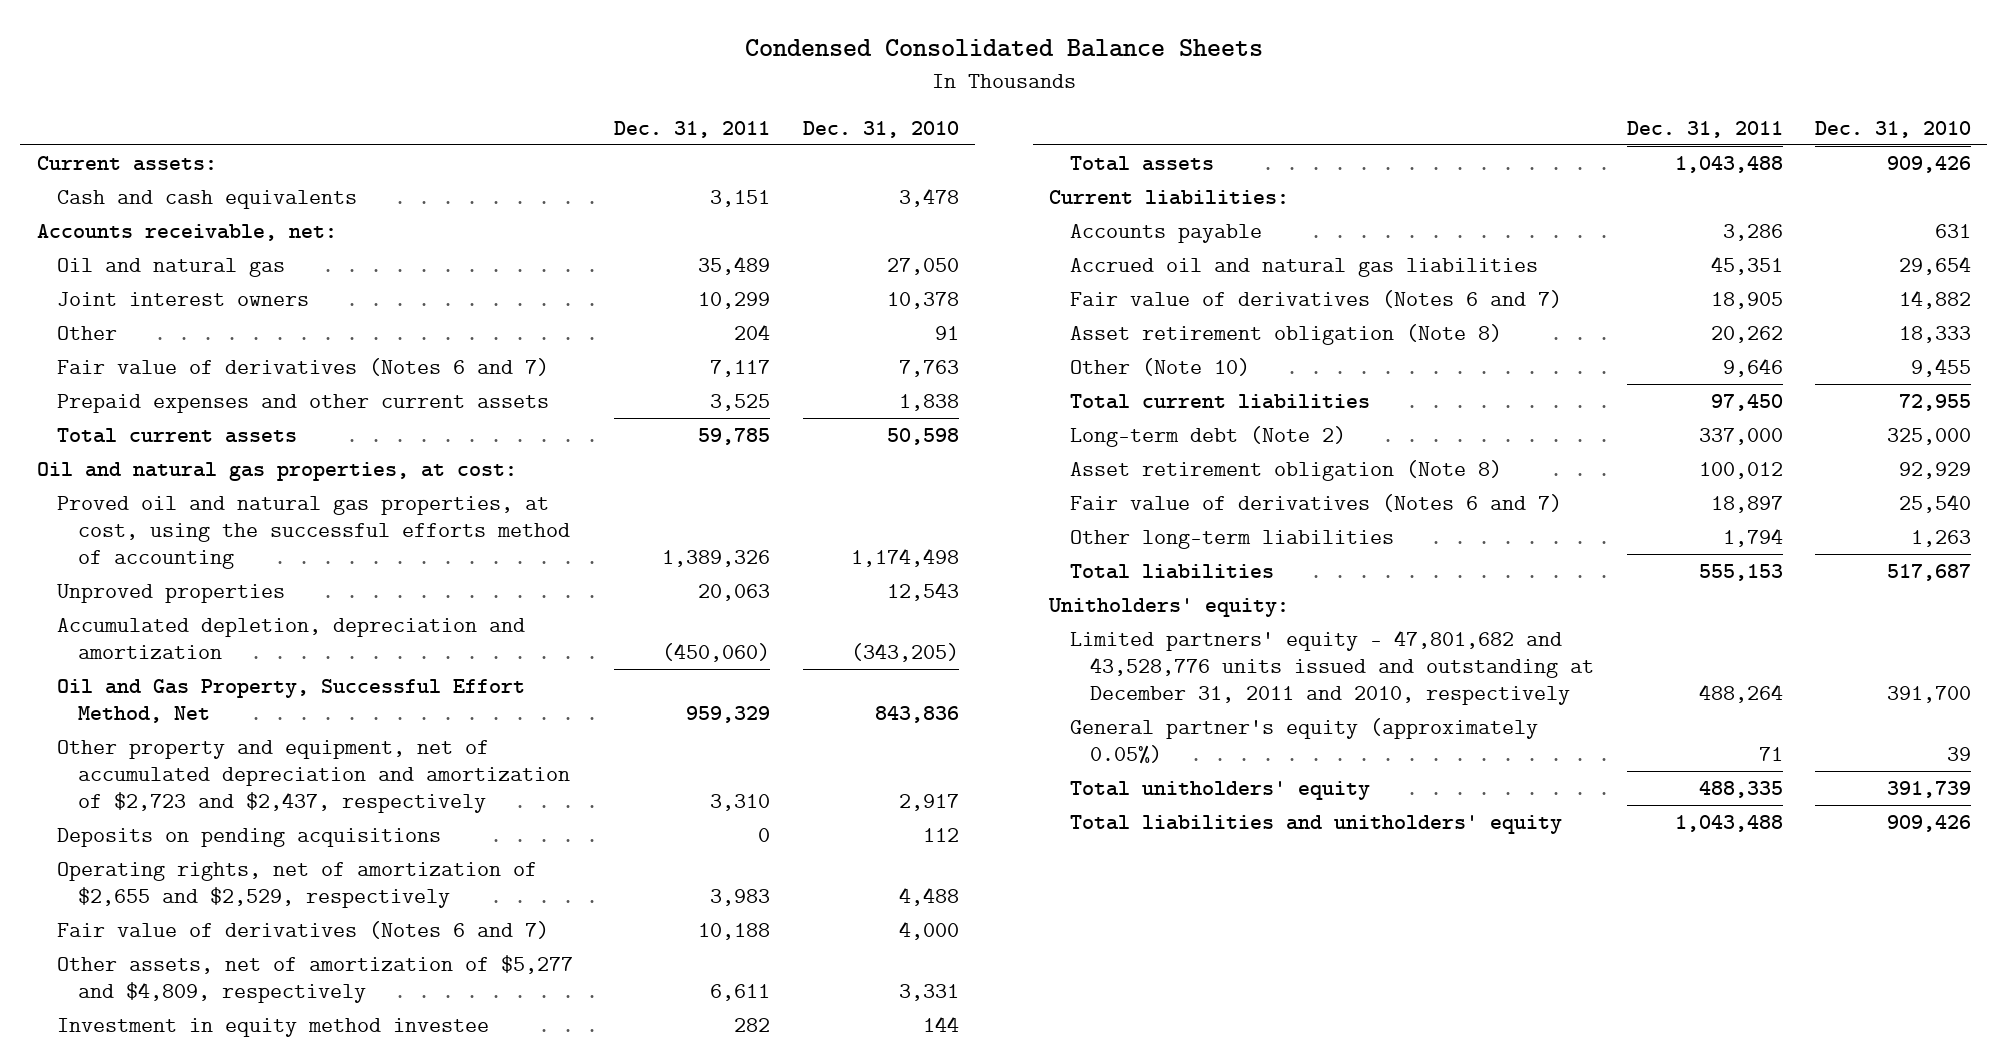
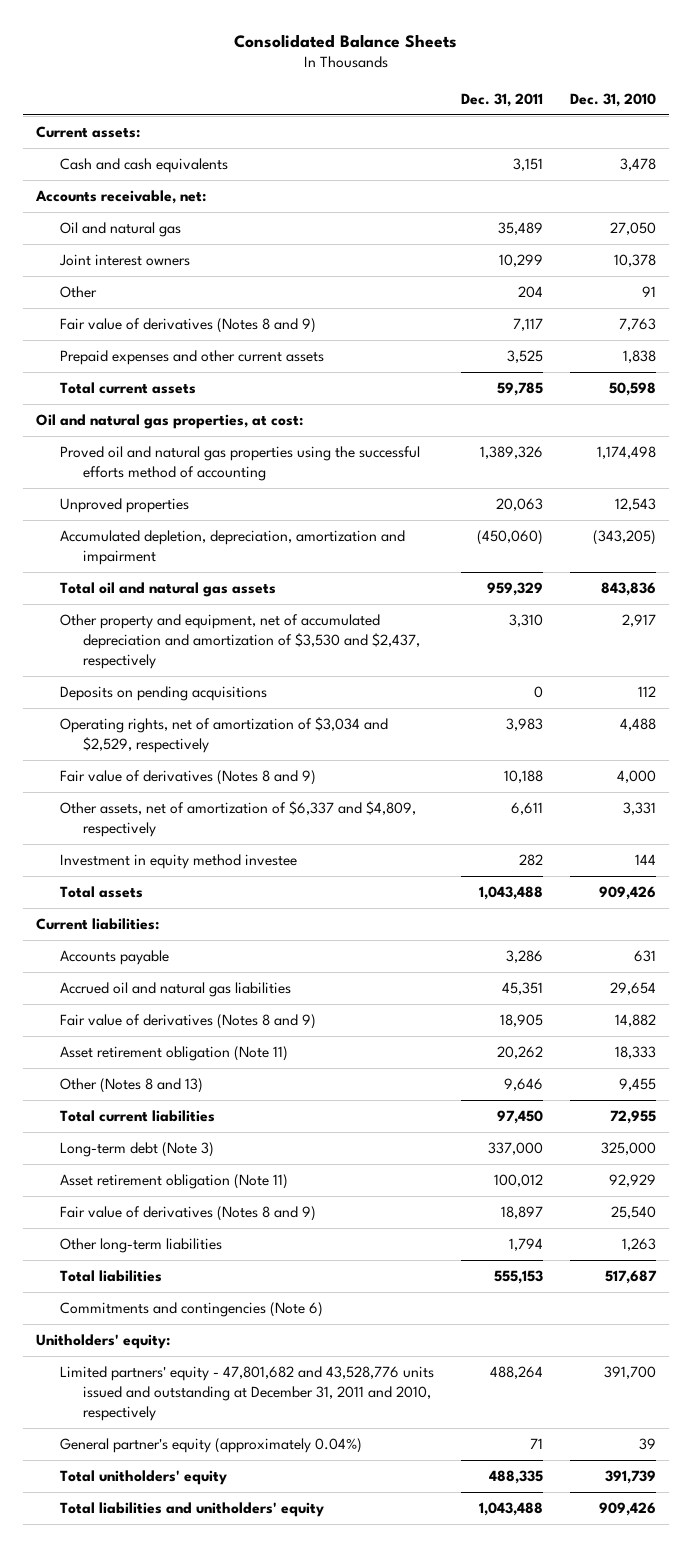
- Condensed Consolidated Balance Sheets
+ Consolidated Balance Sheets
- Fair value of derivatives (Notes 6 and 7) | 7,117 | 7,763
+ Fair value of derivatives (Notes 8 and 9) | 7,117 | 7,763
- Proved oil and natural gas properties, at cost, using the successful efforts method of accounting | 1,389,326 | 1,174,498
+ Proved oil and natural gas properties using the successful efforts method of accounting | 1,389,326 | 1,174,498
- Accumulated depletion, depreciation and amortization | (450,060) | (343,205)
- Oil and Gas Property, Successful Effort Method, Net | 959,329 | 843,836
- Other property and equipment, net of accumulated depreciation and amortization of $2,723 and $2,437, respectively | 3,310 | 2,917
+ Accumulated depletion, depreciation, amortization and impairment | (450,060) | (343,205)
+ Total oil and natural gas assets | 959,329 | 843,836
+ Other property and equipment, net of accumulated depreciation and amortization of $3,530 and $2,437, respectively | 3,310 | 2,917
- Operating rights, net of amortization of $2,655 and $2,529, respectively | 3,983 | 4,488
- Fair value of derivatives (Notes 6 and 7) | 10,188 | 4,000
- Other assets, net of amortization of $5,277 and $4,809, respectively | 6,611 | 3,331
+ Operating rights, net of amortization of $3,034 and $2,529, respectively | 3,983 | 4,488
+ Fair value of derivatives (Notes 8 and 9) | 10,188 | 4,000
+ Other assets, net of amortization of $6,337 and $4,809, respectively | 6,611 | 3,331
- Fair value of derivatives (Notes 6 and 7) | 18,905 | 14,882
- Asset retirement obligation (Note 8) | 20,262 | 18,333
- Other (Note 10) | 9,646 | 9,455
+ Fair value of derivatives (Notes 8 and 9) | 18,905 | 14,882
+ Asset retirement obligation (Note 11) | 20,262 | 18,333
+ Other (Notes 8 and 13) | 9,646 | 9,455
- Long-term debt (Note 2) | 337,000 | 325,000
- Asset retirement obligation (Note 8) | 100,012 | 92,929
- Fair value of derivatives (Notes 6 and 7) | 18,897 | 25,540
+ Long-term debt (Note 3) | 337,000 | 325,000
+ Asset retirement obligation (Note 11) | 100,012 | 92,929
+ Fair value of derivatives (Notes 8 and 9) | 18,897 | 25,540
+ Commitments and contingencies (Note 6)
- General partner's equity (approximately 0.05%) | 71 | 39
+ General partner's equity (approximately 0.04%) | 71 | 39

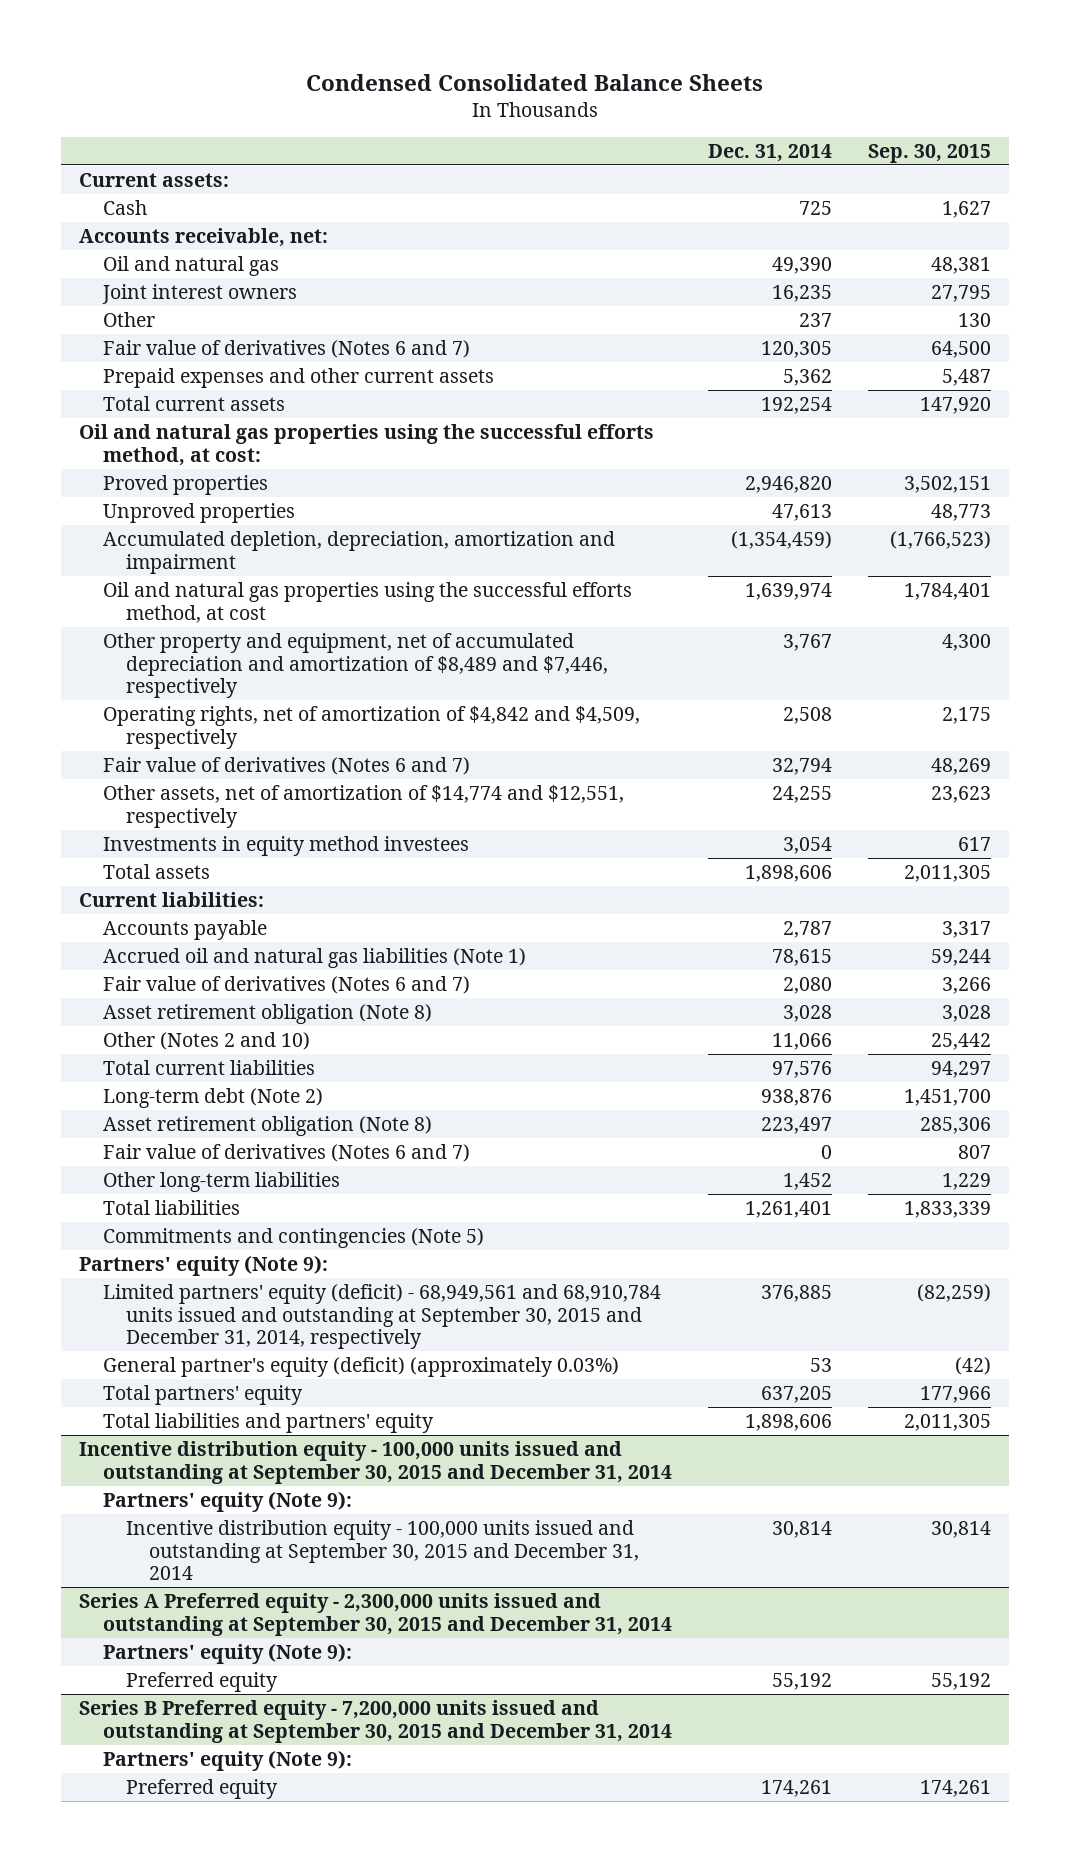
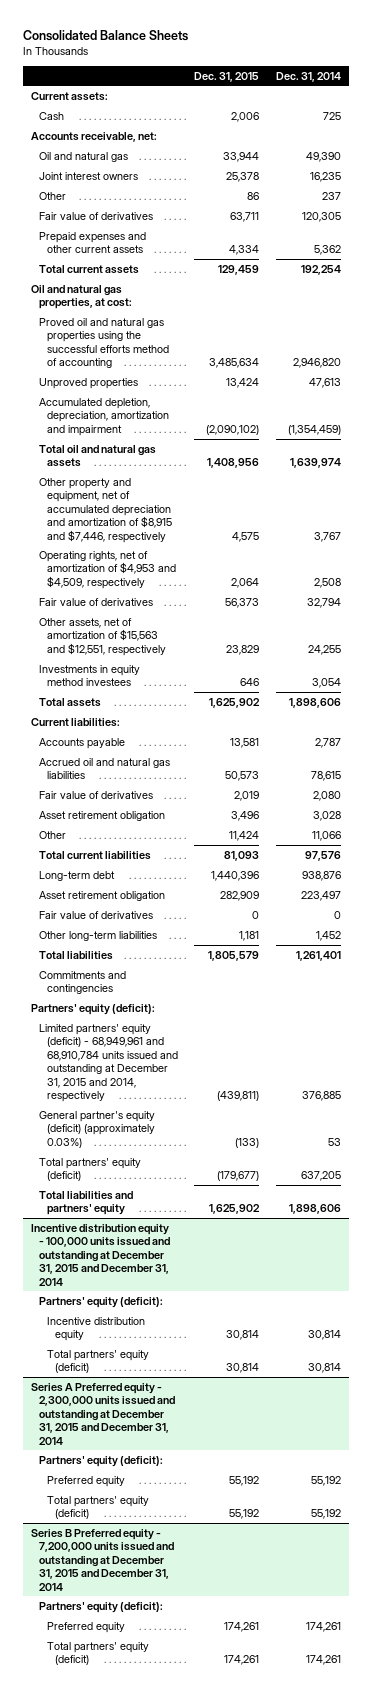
- Condensed Consolidated Balance Sheets
+ Consolidated Balance Sheets
- | Dec. 31, 2014 | Sep. 30, 2015
+ | Dec. 31, 2015 | Dec. 31, 2014
- Fair value of derivatives (Notes 6 and 7) | 120,305 | 64,500
+ Fair value of derivatives | 63,711 | 120,305
- Oil and natural gas properties using the successful efforts method, at cost:
- Proved properties | 2,946,820 | 3,502,151
+ Oil and natural gas properties, at cost:
+ Proved oil and natural gas properties using the successful efforts method of accounting | 3,485,634 | 2,946,820
- Oil and natural gas properties using the successful efforts method, at cost | 1,639,974 | 1,784,401
- Other property and equipment, net of accumulated depreciation and amortization of $8,489 and $7,446, respectively | 3,767 | 4,300
- Operating rights, net of amortization of $4,842 and $4,509, respectively | 2,508 | 2,175
- Fair value of derivatives (Notes 6 and 7) | 32,794 | 48,269
- Other assets, net of amortization of $14,774 and $12,551, respectively | 24,255 | 23,623
+ Total oil and natural gas assets | 1,408,956 | 1,639,974
+ Other property and equipment, net of accumulated depreciation and amortization of $8,915 and $7,446, respectively | 4,575 | 3,767
+ Operating rights, net of amortization of $4,953 and $4,509, respectively | 2,064 | 2,508
+ Fair value of derivatives | 56,373 | 32,794
+ Other assets, net of amortization of $15,563 and $12,551, respectively | 23,829 | 24,255
- Accrued oil and natural gas liabilities (Note 1) | 78,615 | 59,244
- Fair value of derivatives (Notes 6 and 7) | 2,080 | 3,266
- Asset retirement obligation (Note 8) | 3,028 | 3,028
- Other (Notes 2 and 10) | 11,066 | 25,442
+ Accrued oil and natural gas liabilities | 50,573 | 78,615
+ Fair value of derivatives | 2,019 | 2,080
+ Asset retirement obligation | 3,496 | 3,028
+ Other | 11,424 | 11,066
- Long-term debt (Note 2) | 938,876 | 1,451,700
- Asset retirement obligation (Note 8) | 223,497 | 285,306
- Fair value of derivatives (Notes 6 and 7) | 0 | 807
+ Long-term debt | 1,440,396 | 938,876
+ Asset retirement obligation | 282,909 | 223,497
+ Fair value of derivatives | 0 | 0
- Commitments and contingencies (Note 5)
- Partners' equity (Note 9):
- Limited partners' equity (deficit) - 68,949,561 and 68,910,784 units issued and outstanding at September 30, 2015 and December 31, 2014, respectively | 376,885 | (82,259)
+ Commitments and contingencies
+ Partners' equity (deficit):
+ Limited partners' equity (deficit) - 68,949,961 and 68,910,784 units issued and outstanding at December 31, 2015 and 2014, respectively | (439,811) | 376,885
- Total partners' equity | 637,205 | 177,966
+ Total partners' equity (deficit) | (179,677) | 637,205
- Incentive distribution equity - 100,000 units issued and outstanding at September 30, 2015 and December 31, 2014
- Partners' equity (Note 9):
- Incentive distribution equity - 100,000 units issued and outstanding at September 30, 2015 and December 31, 2014 | 30,814 | 30,814
- Series A Preferred equity - 2,300,000 units issued and outstanding at September 30, 2015 and December 31, 2014
- Partners' equity (Note 9):
+ Incentive distribution equity - 100,000 units issued and outstanding at December 31, 2015 and December 31, 2014
+ Partners' equity (deficit):
+ Incentive distribution equity | 30,814 | 30,814
+ Total partners' equity (deficit) | 30,814 | 30,814
+ Series A Preferred equity - 2,300,000 units issued and outstanding at December 31, 2015 and December 31, 2014
+ Partners' equity (deficit):
- Series B Preferred equity - 7,200,000 units issued and outstanding at September 30, 2015 and December 31, 2014
- Partners' equity (Note 9):
+ Total partners' equity (deficit) | 55,192 | 55,192
+ Series B Preferred equity - 7,200,000 units issued and outstanding at December 31, 2015 and December 31, 2014
+ Partners' equity (deficit):
+ Total partners' equity (deficit) | 174,261 | 174,261

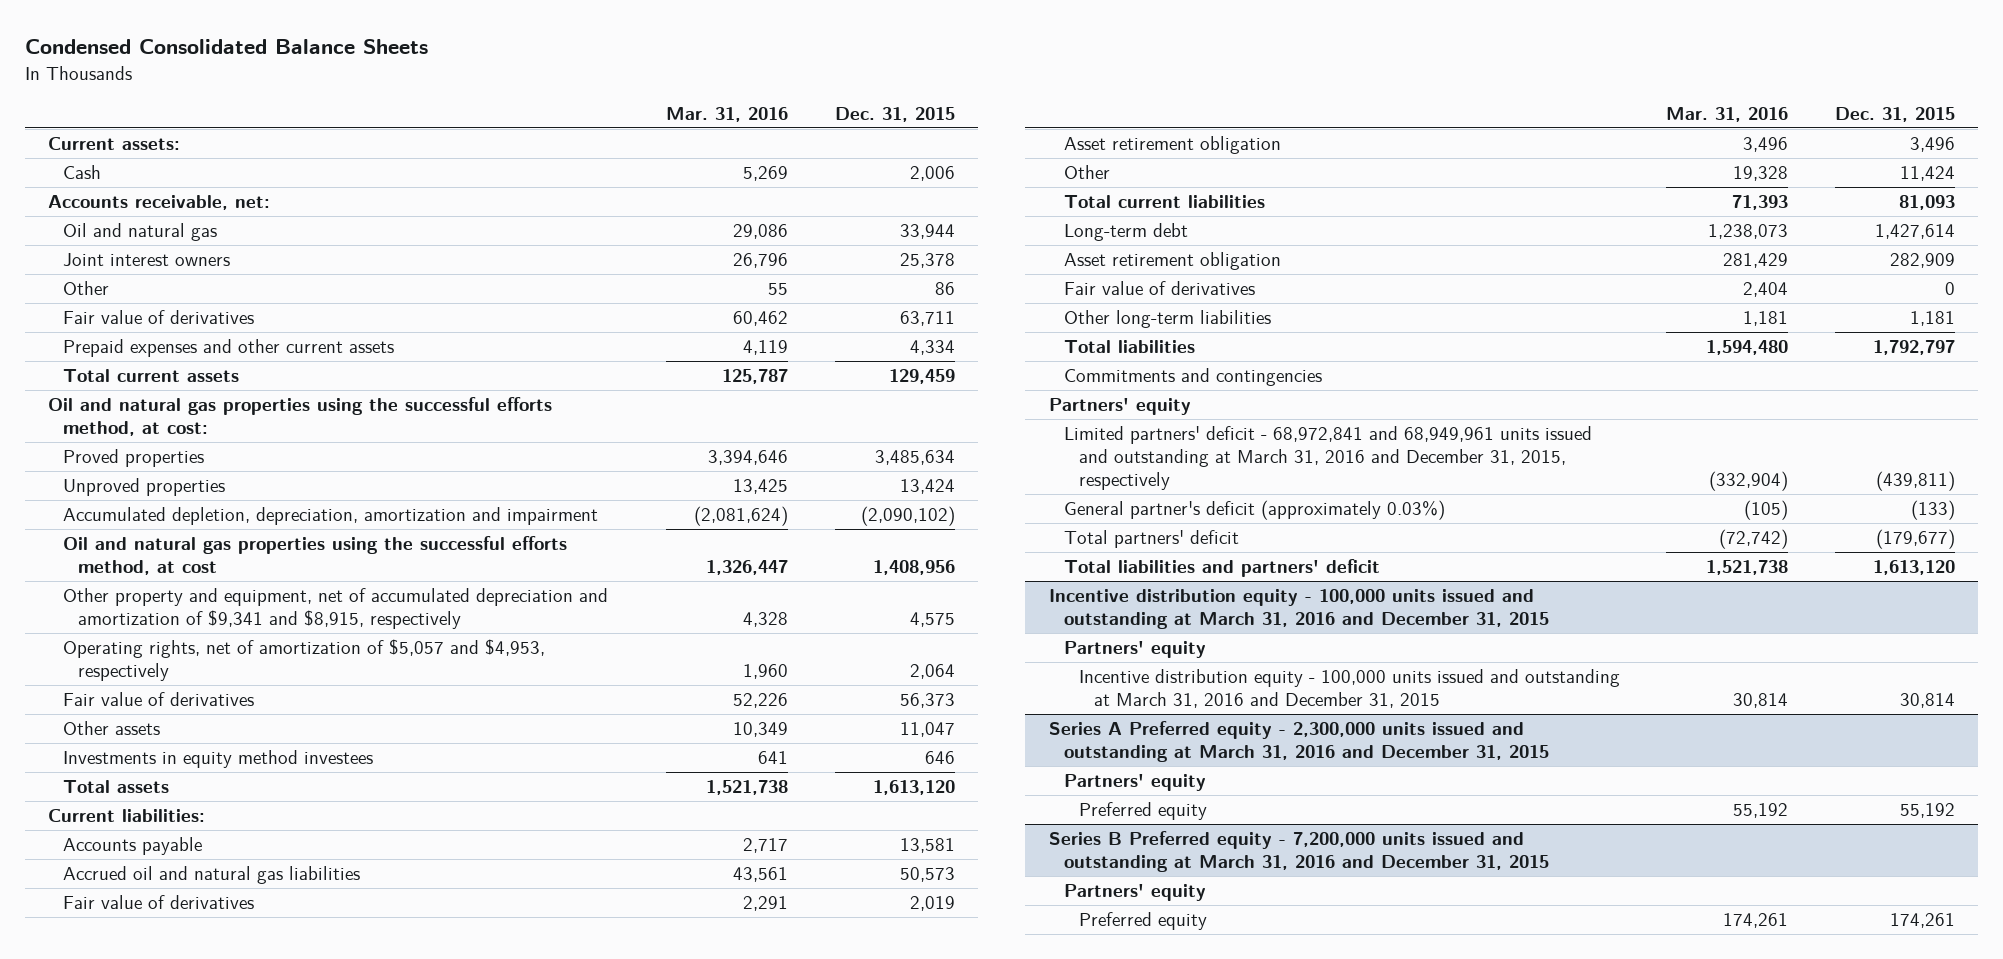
- Consolidated Balance Sheets
+ Condensed Consolidated Balance Sheets
- | Dec. 31, 2015 | Dec. 31, 2014
+ | Mar. 31, 2016 | Dec. 31, 2015
- Oil and natural gas properties, at cost:
- Proved oil and natural gas properties using the successful efforts method of accounting | 3,485,634 | 2,946,820
+ Oil and natural gas properties using the successful efforts method, at cost:
+ Proved properties | 3,394,646 | 3,485,634
- Total oil and natural gas assets | 1,408,956 | 1,639,974
- Other property and equipment, net of accumulated depreciation and amortization of $8,915 and $7,446, respectively | 4,575 | 3,767
- Operating rights, net of amortization of $4,953 and $4,509, respectively | 2,064 | 2,508
+ Oil and natural gas properties using the successful efforts method, at cost | 1,326,447 | 1,408,956
+ Other property and equipment, net of accumulated depreciation and amortization of $9,341 and $8,915, respectively | 4,328 | 4,575
+ Operating rights, net of amortization of $5,057 and $4,953, respectively | 1,960 | 2,064
- Other assets, net of amortization of $15,563 and $12,551, respectively | 23,829 | 24,255
+ Other assets | 10,349 | 11,047
- Total assets | 1,625,902 | 1,898,606
+ Total assets | 1,521,738 | 1,613,120
- Long-term debt | 1,440,396 | 938,876
+ Long-term debt | 1,238,073 | 1,427,614
- Total liabilities | 1,805,579 | 1,261,401
+ Total liabilities | 1,594,480 | 1,792,797
- Partners' equity (deficit):
- Limited partners' equity (deficit) - 68,949,961 and 68,910,784 units issued and outstanding at December 31, 2015 and 2014, respectively | (439,811) | 376,885
- General partner's equity (deficit) (approximately 0.03%) | (133) | 53
- Total partners' equity (deficit) | (179,677) | 637,205
- Total liabilities and partners' equity | 1,625,902 | 1,898,606
- Incentive distribution equity - 100,000 units issued and outstanding at December 31, 2015 and December 31, 2014
- Partners' equity (deficit):
- Incentive distribution equity | 30,814 | 30,814
- Total partners' equity (deficit) | 30,814 | 30,814
- Series A Preferred equity - 2,300,000 units issued and outstanding at December 31, 2015 and December 31, 2014
- Partners' equity (deficit):
+ Partners' equity
+ Limited partners' deficit - 68,972,841 and 68,949,961 units issued and outstanding at March 31, 2016 and December 31, 2015, respectively | (332,904) | (439,811)
+ General partner's deficit (approximately 0.03%) | (105) | (133)
+ Total partners' deficit | (72,742) | (179,677)
+ Total liabilities and partners' deficit | 1,521,738 | 1,613,120
+ Incentive distribution equity - 100,000 units issued and outstanding at March 31, 2016 and December 31, 2015
+ Partners' equity
+ Incentive distribution equity - 100,000 units issued and outstanding at March 31, 2016 and December 31, 2015 | 30,814 | 30,814
+ Series A Preferred equity - 2,300,000 units issued and outstanding at March 31, 2016 and December 31, 2015
+ Partners' equity
- Total partners' equity (deficit) | 55,192 | 55,192
- Series B Preferred equity - 7,200,000 units issued and outstanding at December 31, 2015 and December 31, 2014
- Partners' equity (deficit):
+ Series B Preferred equity - 7,200,000 units issued and outstanding at March 31, 2016 and December 31, 2015
+ Partners' equity
- Total partners' equity (deficit) | 174,261 | 174,261

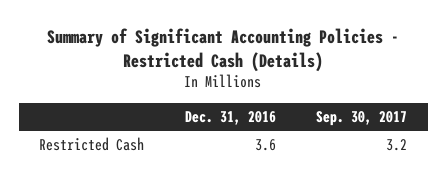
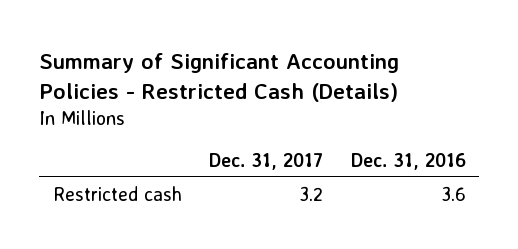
- | Dec. 31, 2016 | Sep. 30, 2017
+ | Dec. 31, 2017 | Dec. 31, 2016
- Restricted Cash | 3.6 | 3.2
+ Restricted cash | 3.2 | 3.6

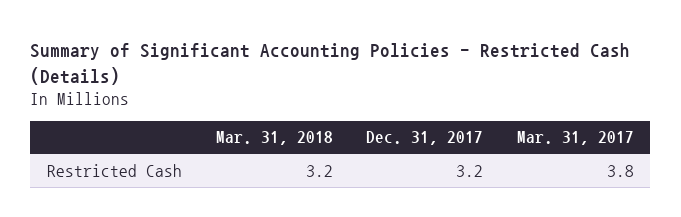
- | Dec. 31, 2017 | Dec. 31, 2016
+ | Mar. 31, 2018 | Dec. 31, 2017 | Mar. 31, 2017
- Restricted cash | 3.2 | 3.6
+ Restricted Cash | 3.2 | 3.2 | 3.8

